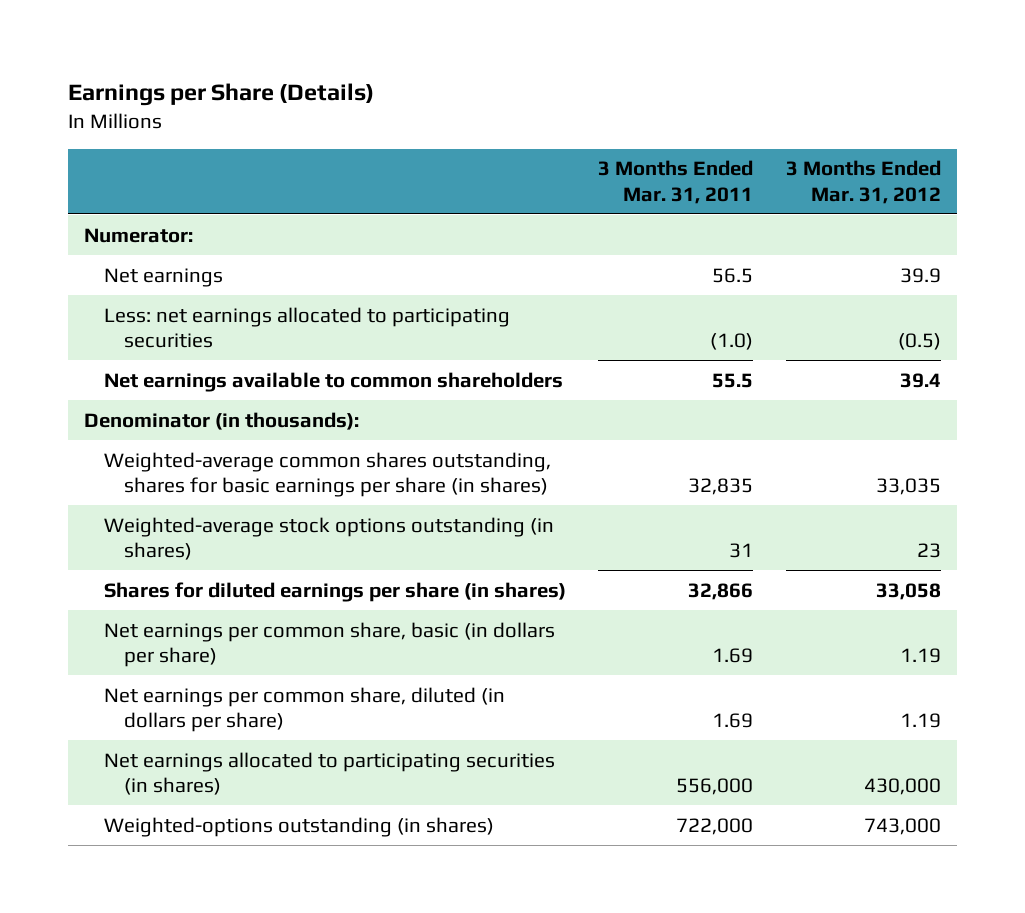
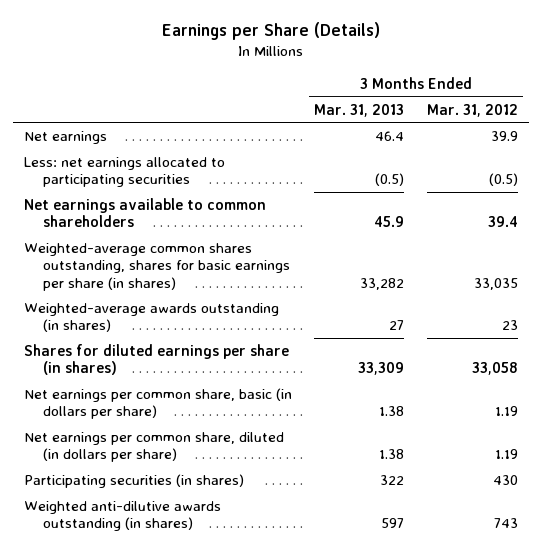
- | 3 Months Ended Mar. 31, 2011 | 3 Months Ended Mar. 31, 2012
+ | 3 Months Ended Mar. 31, 2013 | 3 Months Ended Mar. 31, 2012
- Numerator:
- Denominator (in thousands):
- Weighted-average stock options outstanding (in shares) | 31 | 23
+ Weighted-average awards outstanding (in shares) | 27 | 23
- Net earnings allocated to participating securities (in shares) | 556,000 | 430,000
- Weighted-options outstanding (in shares) | 722,000 | 743,000
+ Participating securities (in shares) | 322 | 430
+ Weighted anti-dilutive awards outstanding (in shares) | 597 | 743

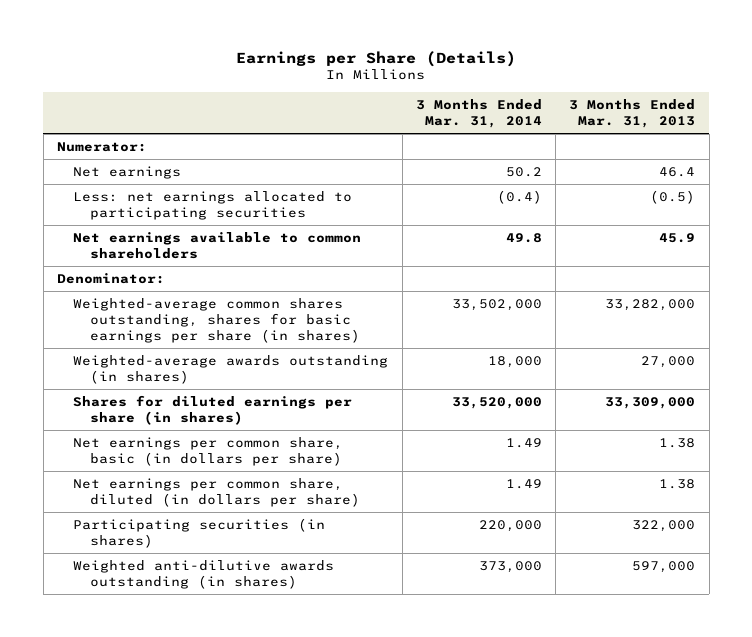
- | 3 Months Ended Mar. 31, 2013 | 3 Months Ended Mar. 31, 2012
+ | 3 Months Ended Mar. 31, 2014 | 3 Months Ended Mar. 31, 2013
+ Numerator:
- Weighted-average common shares outstanding, shares for basic earnings per share (in shares) | 33,282 | 33,035
- Weighted-average awards outstanding (in shares) | 27 | 23
- Shares for diluted earnings per share (in shares) | 33,309 | 33,058
+ Denominator:
+ Weighted-average common shares outstanding, shares for basic earnings per share (in shares) | 33,502,000 | 33,282,000
+ Weighted-average awards outstanding (in shares) | 18,000 | 27,000
+ Shares for diluted earnings per share (in shares) | 33,520,000 | 33,309,000
- Participating securities (in shares) | 322 | 430
- Weighted anti-dilutive awards outstanding (in shares) | 597 | 743
+ Participating securities (in shares) | 220,000 | 322,000
+ Weighted anti-dilutive awards outstanding (in shares) | 373,000 | 597,000

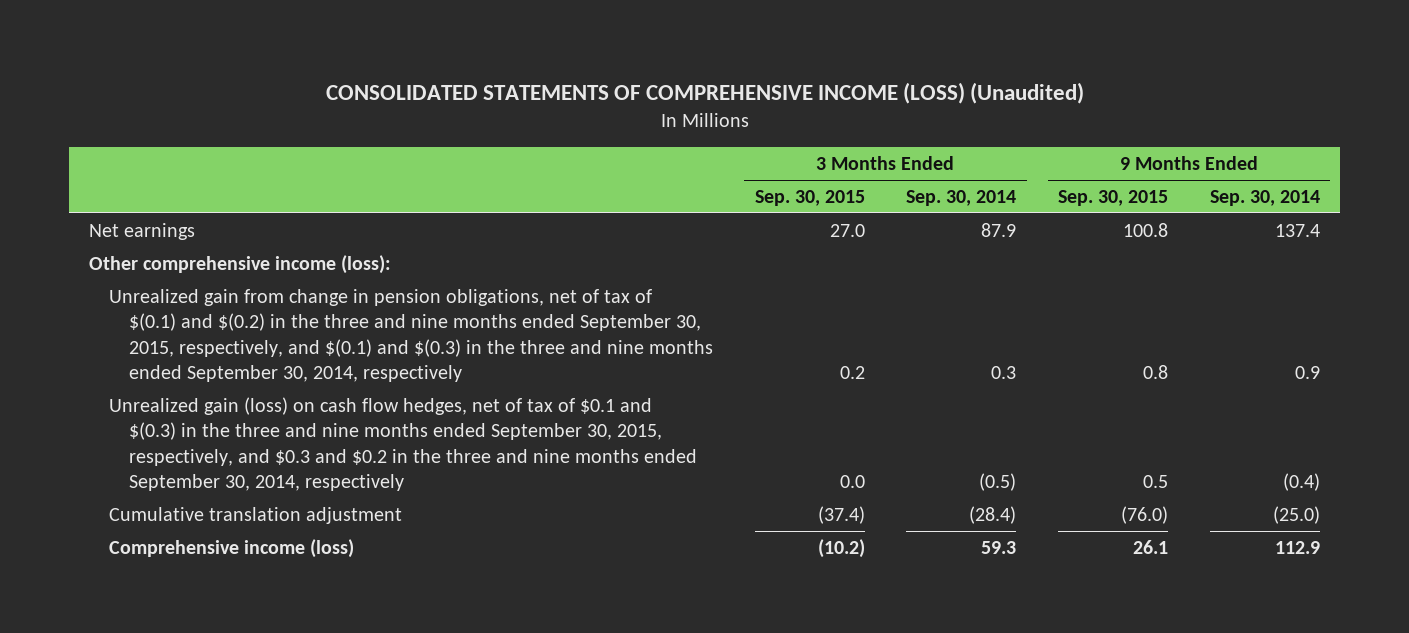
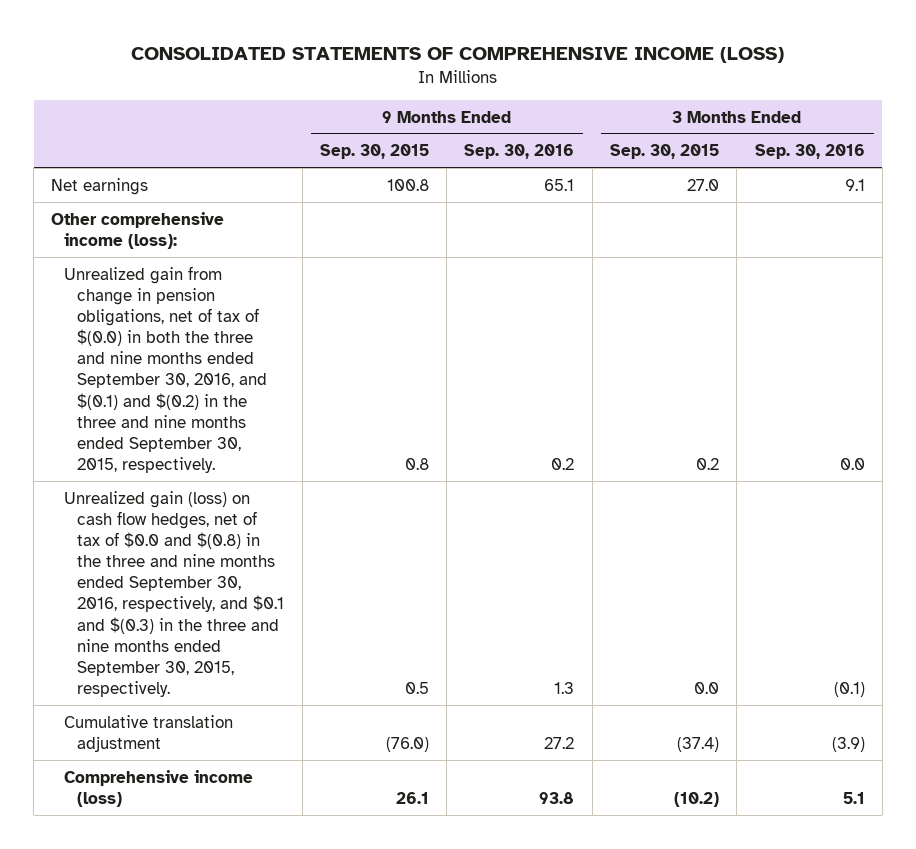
- CONSOLIDATED STATEMENTS OF COMPREHENSIVE INCOME (LOSS) (Unaudited)
+ CONSOLIDATED STATEMENTS OF COMPREHENSIVE INCOME (LOSS)
- | 3 Months Ended Sep. 30, 2015 | 3 Months Ended Sep. 30, 2014 | 9 Months Ended Sep. 30, 2015 | 9 Months Ended Sep. 30, 2014
+ | 9 Months Ended Sep. 30, 2015 | 9 Months Ended Sep. 30, 2016 | 3 Months Ended Sep. 30, 2015 | 3 Months Ended Sep. 30, 2016
- Unrealized gain from change in pension obligations, net of tax of $(0.1) and $(0.2) in the three and nine months ended September 30, 2015, respectively, and $(0.1) and $(0.3) in the three and nine months ended September 30, 2014, respectively | 0.2 | 0.3 | 0.8 | 0.9
- Unrealized gain (loss) on cash flow hedges, net of tax of $0.1 and $(0.3) in the three and nine months ended September 30, 2015, respectively, and $0.3 and $0.2 in the three and nine months ended September 30, 2014, respectively | 0.0 | (0.5) | 0.5 | (0.4)
+ Unrealized gain from change in pension obligations, net of tax of $(0.0) in both the three and nine months ended September 30, 2016, and $(0.1) and $(0.2) in the three and nine months ended September 30, 2015, respectively. | 0.8 | 0.2 | 0.2 | 0.0
+ Unrealized gain (loss) on cash flow hedges, net of tax of $0.0 and $(0.8) in the three and nine months ended September 30, 2016, respectively, and $0.1 and $(0.3) in the three and nine months ended September 30, 2015, respectively. | 0.5 | 1.3 | 0.0 | (0.1)

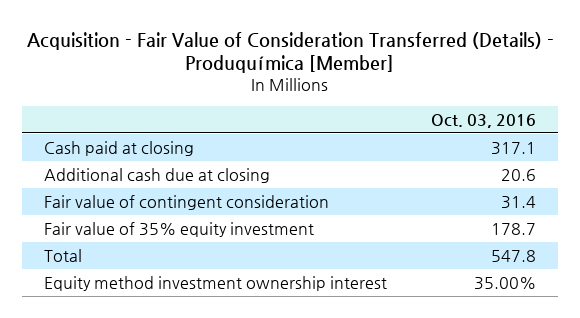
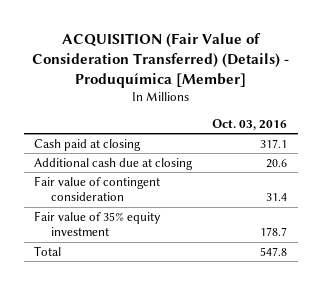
- Acquisition - Fair Value of Consideration Transferred (Details) - Produquímica [Member]
+ ACQUISITION (Fair Value of Consideration Transferred) (Details) - Produquímica [Member]
- Equity method investment ownership interest | 35.00%

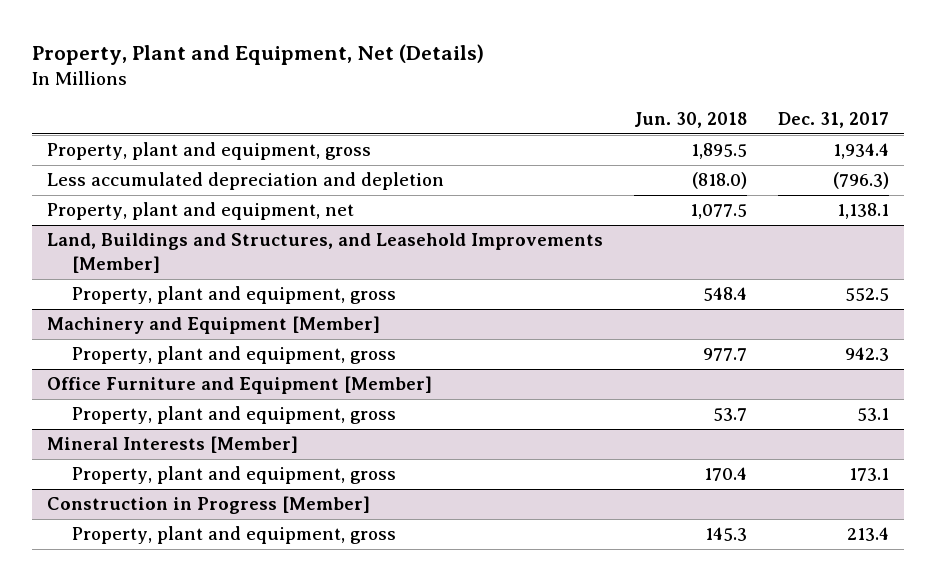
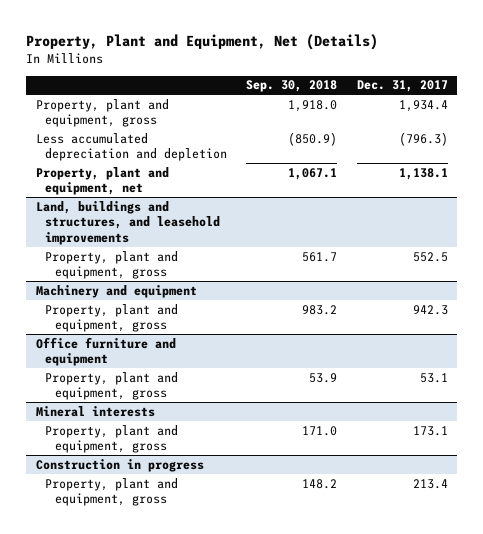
- | Jun. 30, 2018 | Dec. 31, 2017
+ | Sep. 30, 2018 | Dec. 31, 2017
- Land, Buildings and Structures, and Leasehold Improvements [Member]
+ Land, buildings and structures, and leasehold improvements
- Machinery and Equipment [Member]
+ Machinery and equipment
- Office Furniture and Equipment [Member]
+ Office furniture and equipment
- Mineral Interests [Member]
+ Mineral interests
- Construction in Progress [Member]
+ Construction in progress

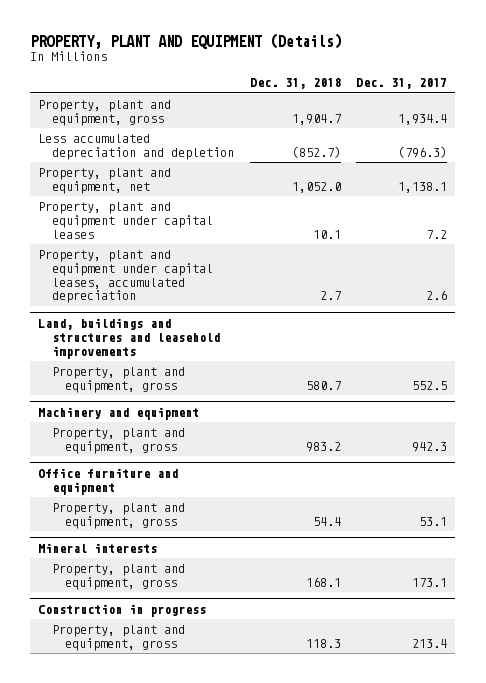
- Property, Plant and Equipment, Net (Details)
+ PROPERTY, PLANT AND EQUIPMENT (Details)
- | Sep. 30, 2018 | Dec. 31, 2017
+ | Dec. 31, 2018 | Dec. 31, 2017
- Land, buildings and structures, and leasehold improvements
+ Property, plant and equipment under capital leases | 10.1 | 7.2
+ Property, plant and equipment under capital leases, accumulated depreciation | 2.7 | 2.6
+ Land, buildings and structures and leasehold improvements

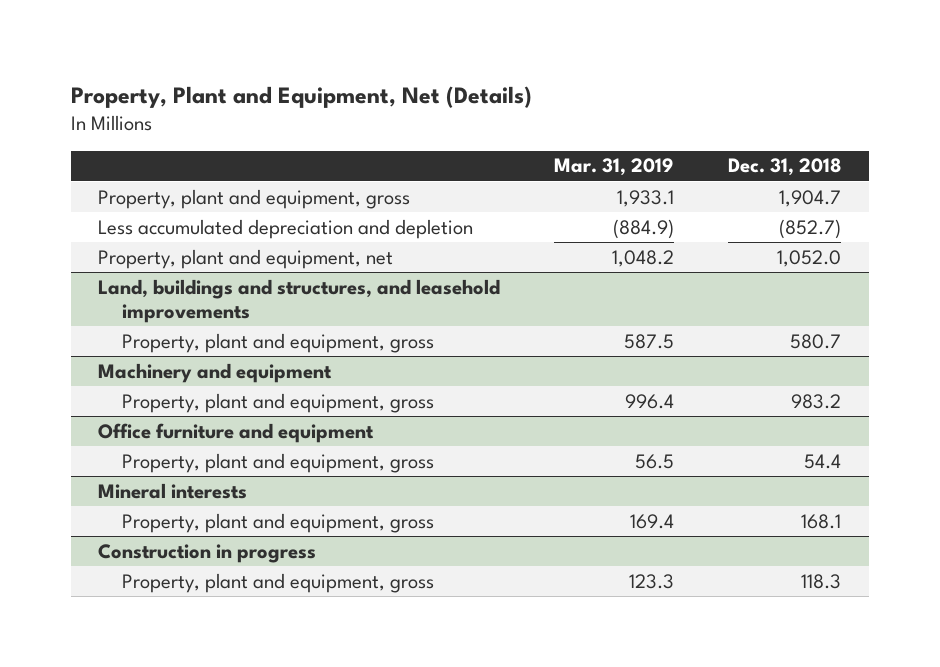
- PROPERTY, PLANT AND EQUIPMENT (Details)
+ Property, Plant and Equipment, Net (Details)
- | Dec. 31, 2018 | Dec. 31, 2017
+ | Mar. 31, 2019 | Dec. 31, 2018
- Property, plant and equipment under capital leases | 10.1 | 7.2
- Property, plant and equipment under capital leases, accumulated depreciation | 2.7 | 2.6
- Land, buildings and structures and leasehold improvements
+ Land, buildings and structures, and leasehold improvements

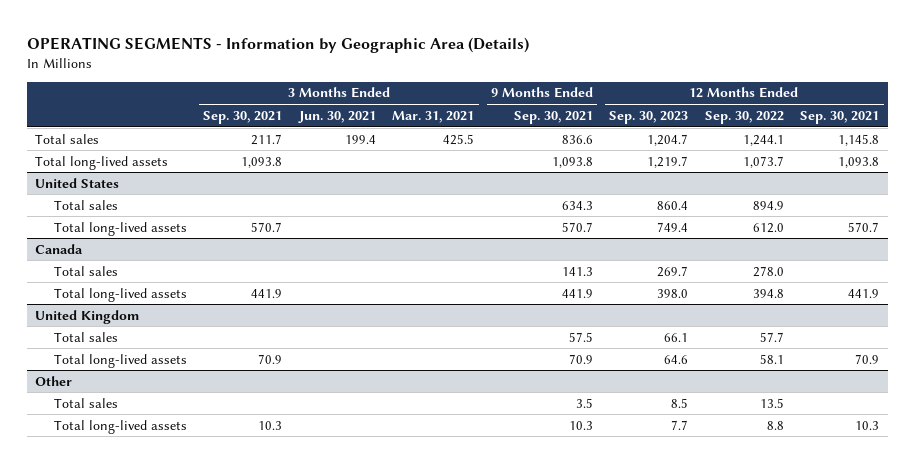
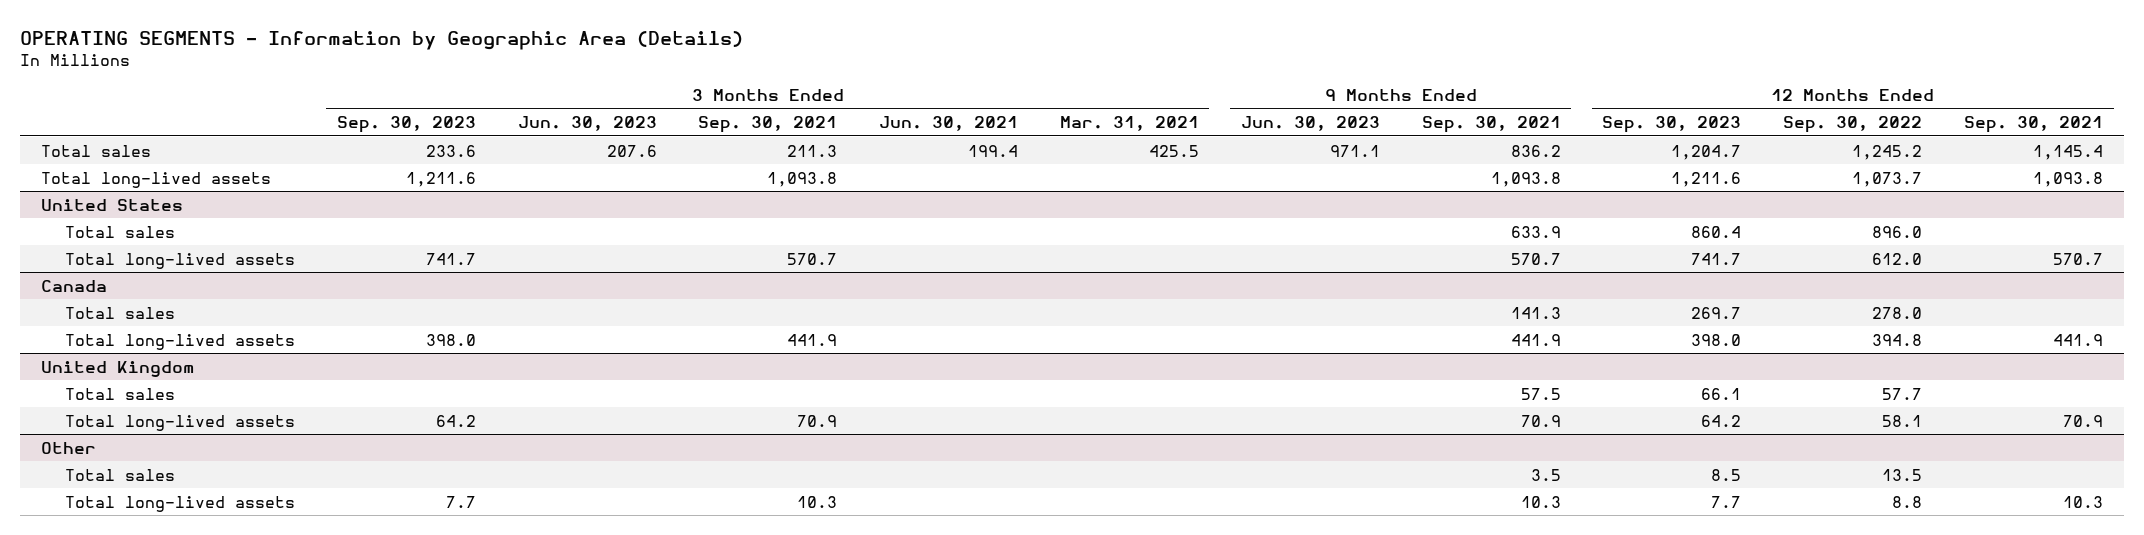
- | 3 Months Ended Sep. 30, 2021 | 3 Months Ended Jun. 30, 2021 | 3 Months Ended Mar. 31, 2021 | 9 Months Ended Sep. 30, 2021 | 12 Months Ended Sep. 30, 2023 | 12 Months Ended Sep. 30, 2022 | 12 Months Ended Sep. 30, 2021
+ | 3 Months Ended Sep. 30, 2023 | 3 Months Ended Jun. 30, 2023 | 3 Months Ended Sep. 30, 2021 | 3 Months Ended Jun. 30, 2021 | 3 Months Ended Mar. 31, 2021 | 9 Months Ended Jun. 30, 2023 | 9 Months Ended Sep. 30, 2021 | 12 Months Ended Sep. 30, 2023 | 12 Months Ended Sep. 30, 2022 | 12 Months Ended Sep. 30, 2021
- Total sales | 211.7 | 199.4 | 425.5 | 836.6 | 1,204.7 | 1,244.1 | 1,145.8
- Total long-lived assets | 1,093.8 | | | 1,093.8 | 1,219.7 | 1,073.7 | 1,093.8
+ Total sales | 233.6 | 207.6 | 211.3 | 199.4 | 425.5 | 971.1 | 836.2 | 1,204.7 | 1,245.2 | 1,145.4
+ Total long-lived assets | 1,211.6 | | 1,093.8 | | | | 1,093.8 | 1,211.6 | 1,073.7 | 1,093.8
@ United States
- Total sales | | | | 634.3 | 860.4 | 894.9 |
- Total long-lived assets | 570.7 | | | 570.7 | 749.4 | 612.0 | 570.7
+ Total sales | | | | | | | 633.9 | 860.4 | 896.0 |
+ Total long-lived assets | 741.7 | | 570.7 | | | | 570.7 | 741.7 | 612.0 | 570.7
@ United Kingdom
- Total long-lived assets | 70.9 | | | 70.9 | 64.6 | 58.1 | 70.9
+ Total long-lived assets | 64.2 | | 70.9 | | | | 70.9 | 64.2 | 58.1 | 70.9

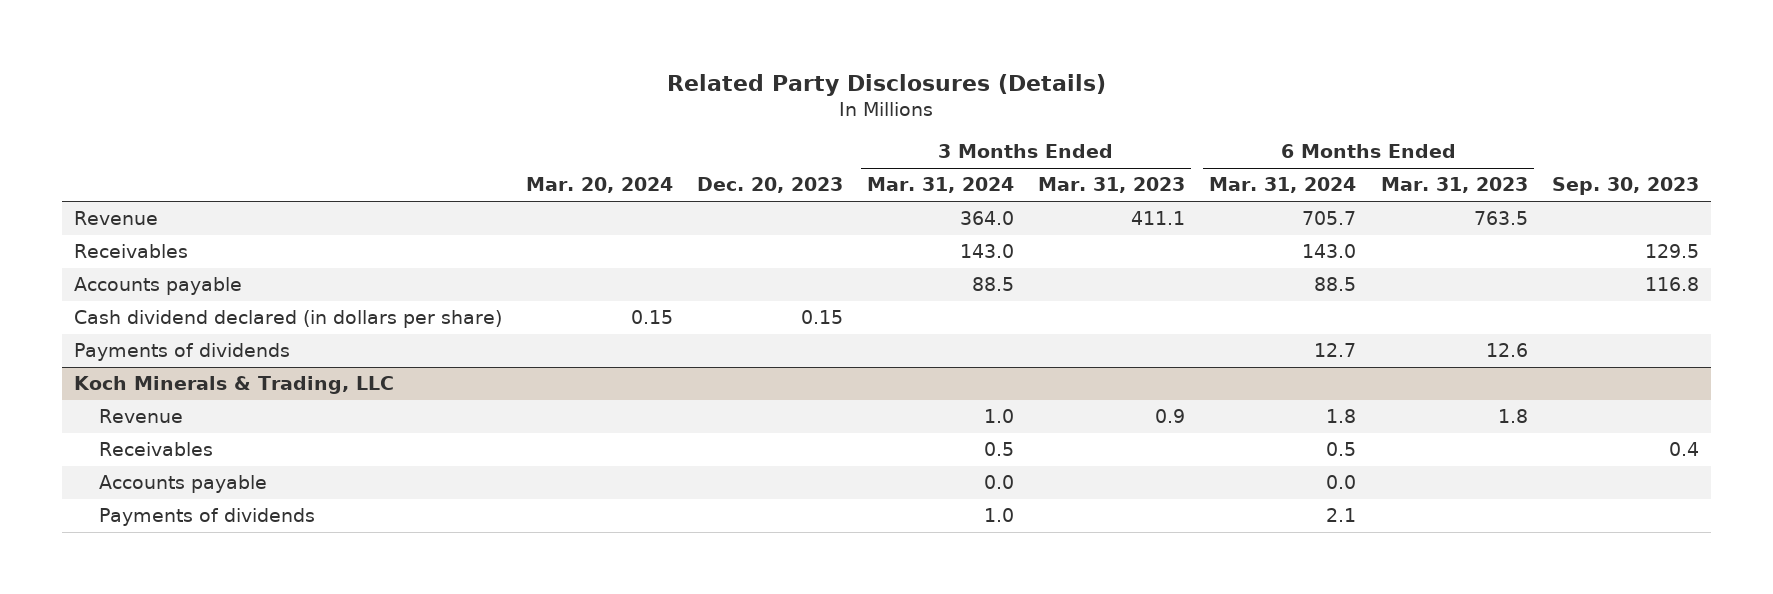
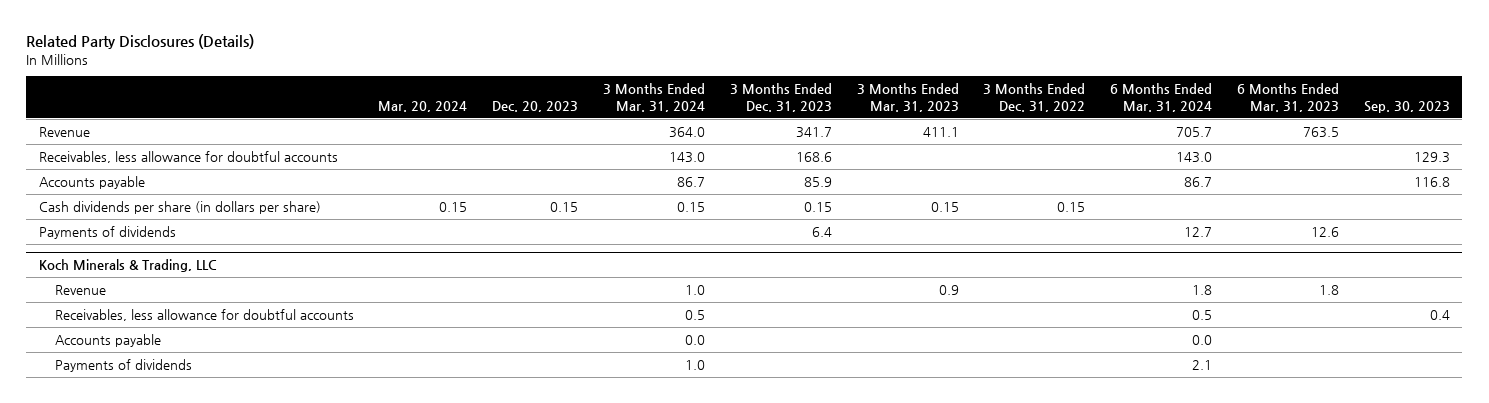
- | Mar. 20, 2024 | Dec. 20, 2023 | 3 Months Ended Mar. 31, 2024 | 3 Months Ended Mar. 31, 2023 | 6 Months Ended Mar. 31, 2024 | 6 Months Ended Mar. 31, 2023 | Sep. 30, 2023
+ | Mar. 20, 2024 | Dec. 20, 2023 | 3 Months Ended Mar. 31, 2024 | 3 Months Ended Dec. 31, 2023 | 3 Months Ended Mar. 31, 2023 | 3 Months Ended Dec. 31, 2022 | 6 Months Ended Mar. 31, 2024 | 6 Months Ended Mar. 31, 2023 | Sep. 30, 2023
- Receivables | | | 143.0 | | 143.0 | | 129.5
- Accounts payable | | | 88.5 | | 88.5 | | 116.8
- Cash dividend declared (in dollars per share) | 0.15 | 0.15 | | | | |
+ Receivables, less allowance for doubtful accounts | | | 143.0 | 168.6 | | | 143.0 | | 129.3
+ Accounts payable | | | 86.7 | 85.9 | | | 86.7 | | 116.8
+ Cash dividends per share (in dollars per share) | 0.15 | 0.15 | 0.15 | 0.15 | 0.15 | 0.15 | | |
@ Koch Minerals & Trading, LLC
- Receivables | | | 0.5 | | 0.5 | | 0.4
+ Receivables, less allowance for doubtful accounts | | | 0.5 | | | | 0.5 | | 0.4

